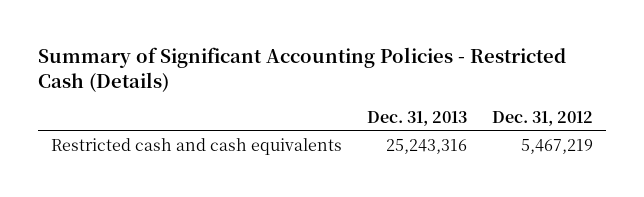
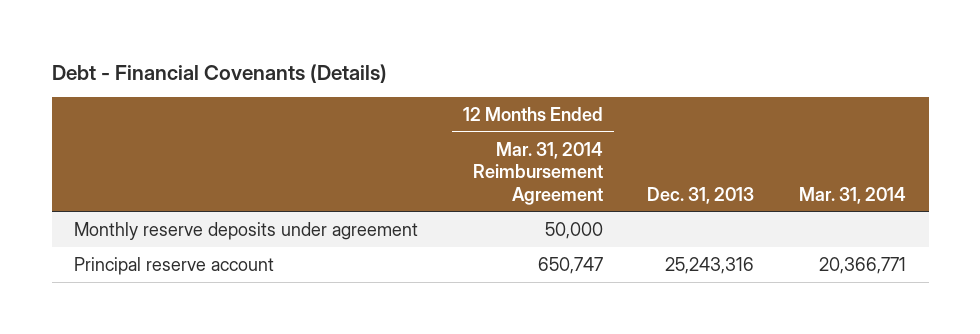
- Summary of Significant Accounting Policies - Restricted Cash (Details)
+ Debt - Financial Covenants (Details)
- | Dec. 31, 2013 | Dec. 31, 2012
+ | 12 Months Ended Mar. 31, 2014 Reimbursement Agreement | Dec. 31, 2013 | Mar. 31, 2014
- Restricted cash and cash equivalents | 25,243,316 | 5,467,219
+ Monthly reserve deposits under agreement | 50,000 | |
+ Principal reserve account | 650,747 | 25,243,316 | 20,366,771

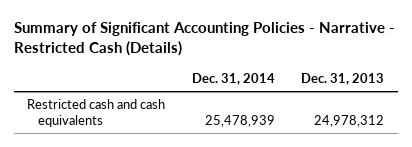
- Debt - Financial Covenants (Details)
+ Summary of Significant Accounting Policies - Narrative - Restricted Cash (Details)
- | 12 Months Ended Mar. 31, 2014 Reimbursement Agreement | Dec. 31, 2013 | Mar. 31, 2014
+ | Dec. 31, 2014 | Dec. 31, 2013
- Monthly reserve deposits under agreement | 50,000 | |
- Principal reserve account | 650,747 | 25,243,316 | 20,366,771
+ Restricted cash and cash equivalents | 25,478,939 | 24,978,312

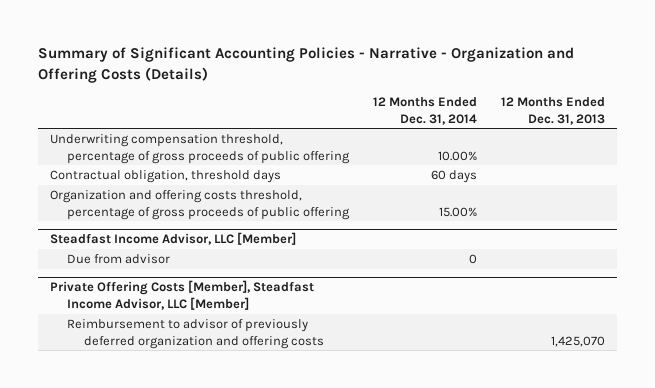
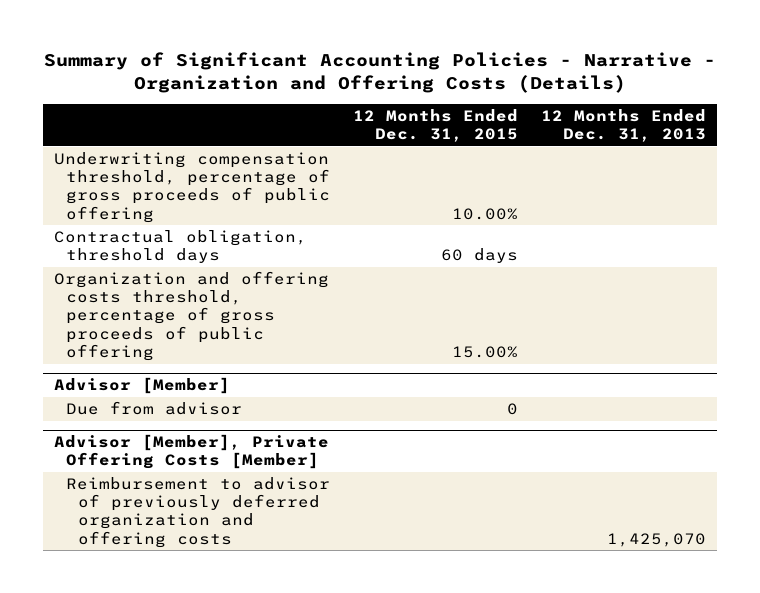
- | 12 Months Ended Dec. 31, 2014 | 12 Months Ended Dec. 31, 2013
+ | 12 Months Ended Dec. 31, 2015 | 12 Months Ended Dec. 31, 2013
- Steadfast Income Advisor, LLC [Member]
+ Advisor [Member]
- Private Offering Costs [Member], Steadfast Income Advisor, LLC [Member]
+ Advisor [Member], Private Offering Costs [Member]

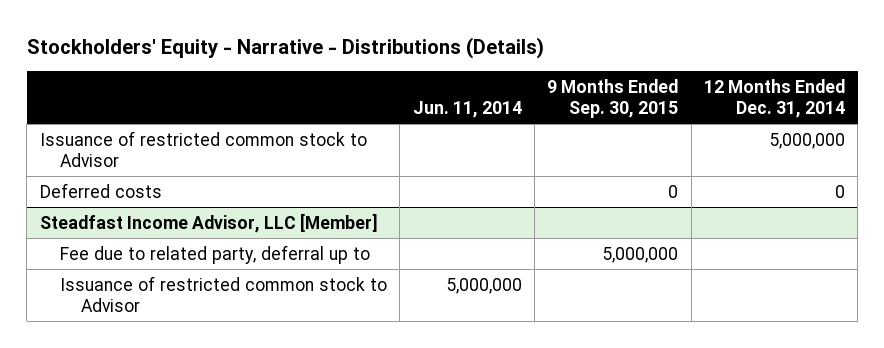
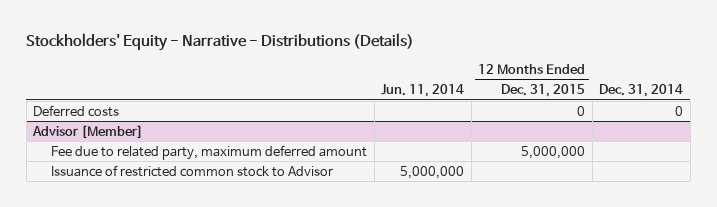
- | Jun. 11, 2014 | 9 Months Ended Sep. 30, 2015 | 12 Months Ended Dec. 31, 2014
+ | Jun. 11, 2014 | 12 Months Ended Dec. 31, 2015 | Dec. 31, 2014
- Issuance of restricted common stock to Advisor | | | 5,000,000
- Steadfast Income Advisor, LLC [Member]
- Fee due to related party, deferral up to | | 5,000,000 |
+ Advisor [Member]
+ Fee due to related party, maximum deferred amount | | 5,000,000 |

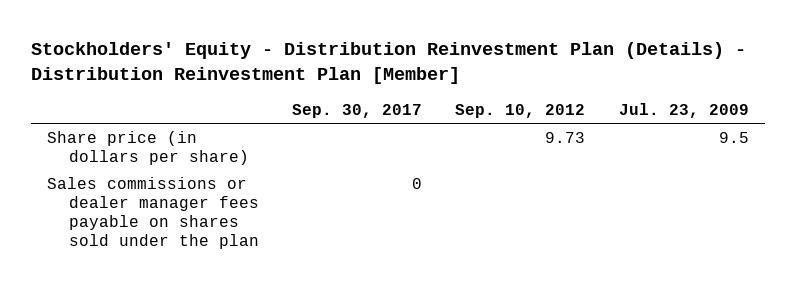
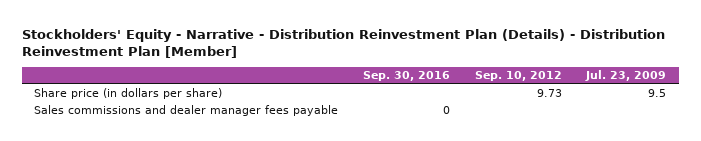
- Stockholders' Equity - Distribution Reinvestment Plan (Details) - Distribution Reinvestment Plan [Member]
+ Stockholders' Equity - Narrative - Distribution Reinvestment Plan (Details) - Distribution Reinvestment Plan [Member]
- | Sep. 30, 2017 | Sep. 10, 2012 | Jul. 23, 2009
+ | Sep. 30, 2016 | Sep. 10, 2012 | Jul. 23, 2009
- Sales commissions or dealer manager fees payable on shares sold under the plan | 0 | |
+ Sales commissions and dealer manager fees payable | 0 | |

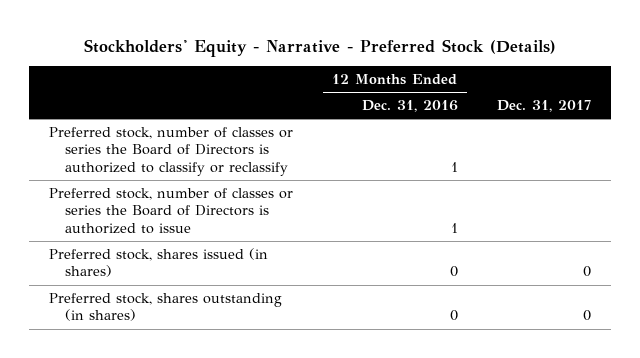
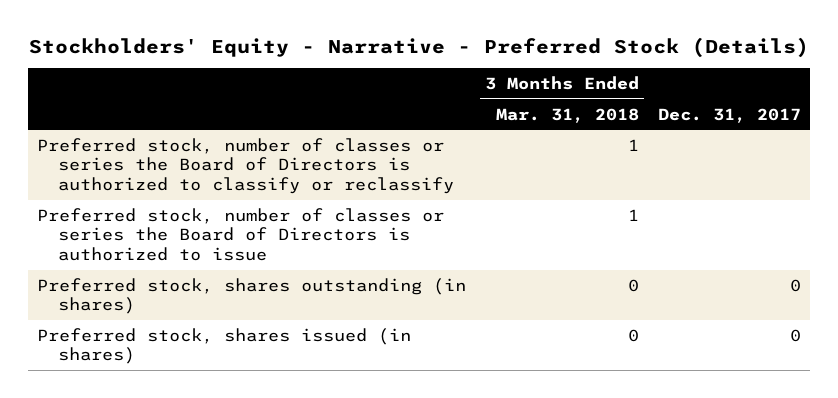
- | 12 Months Ended Dec. 31, 2016 | Dec. 31, 2017
+ | 3 Months Ended Mar. 31, 2018 | Dec. 31, 2017
moved down: Preferred stock, shares issued (in shares) | 0 | 0

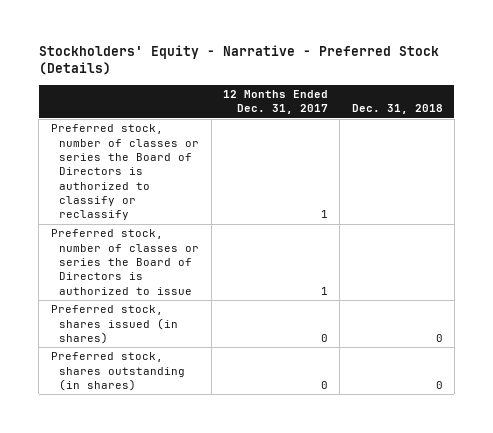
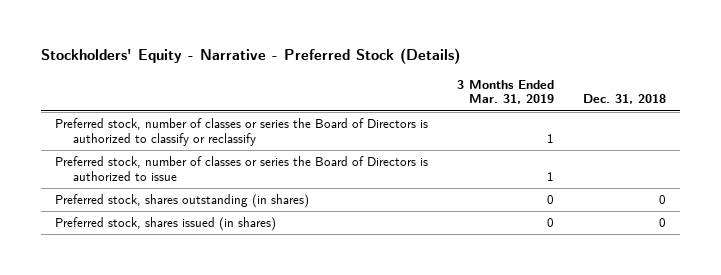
- | 12 Months Ended Dec. 31, 2017 | Dec. 31, 2018
+ | 3 Months Ended Mar. 31, 2019 | Dec. 31, 2018
moved down: Preferred stock, shares issued (in shares) | 0 | 0

